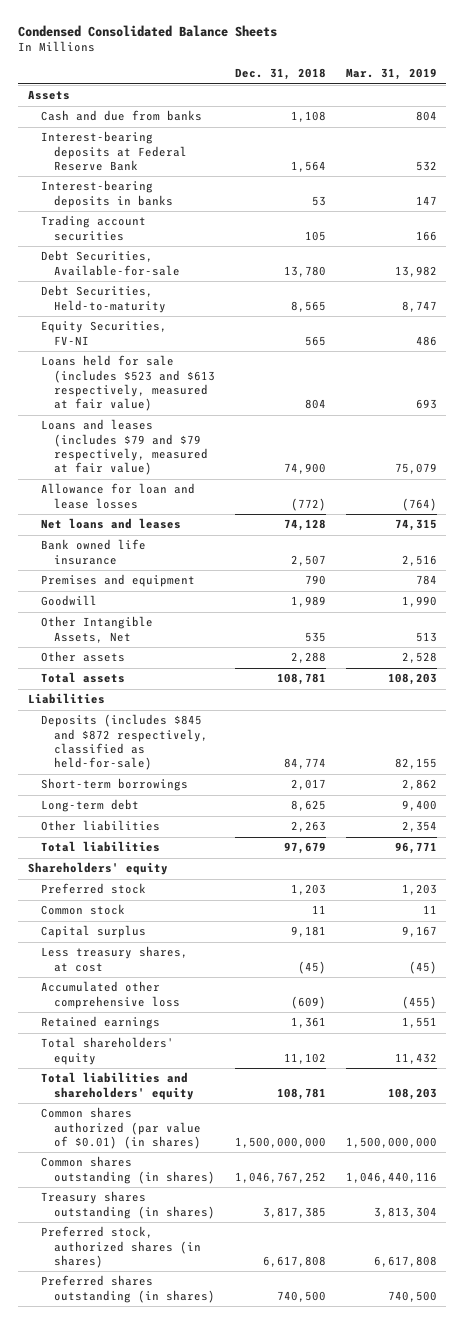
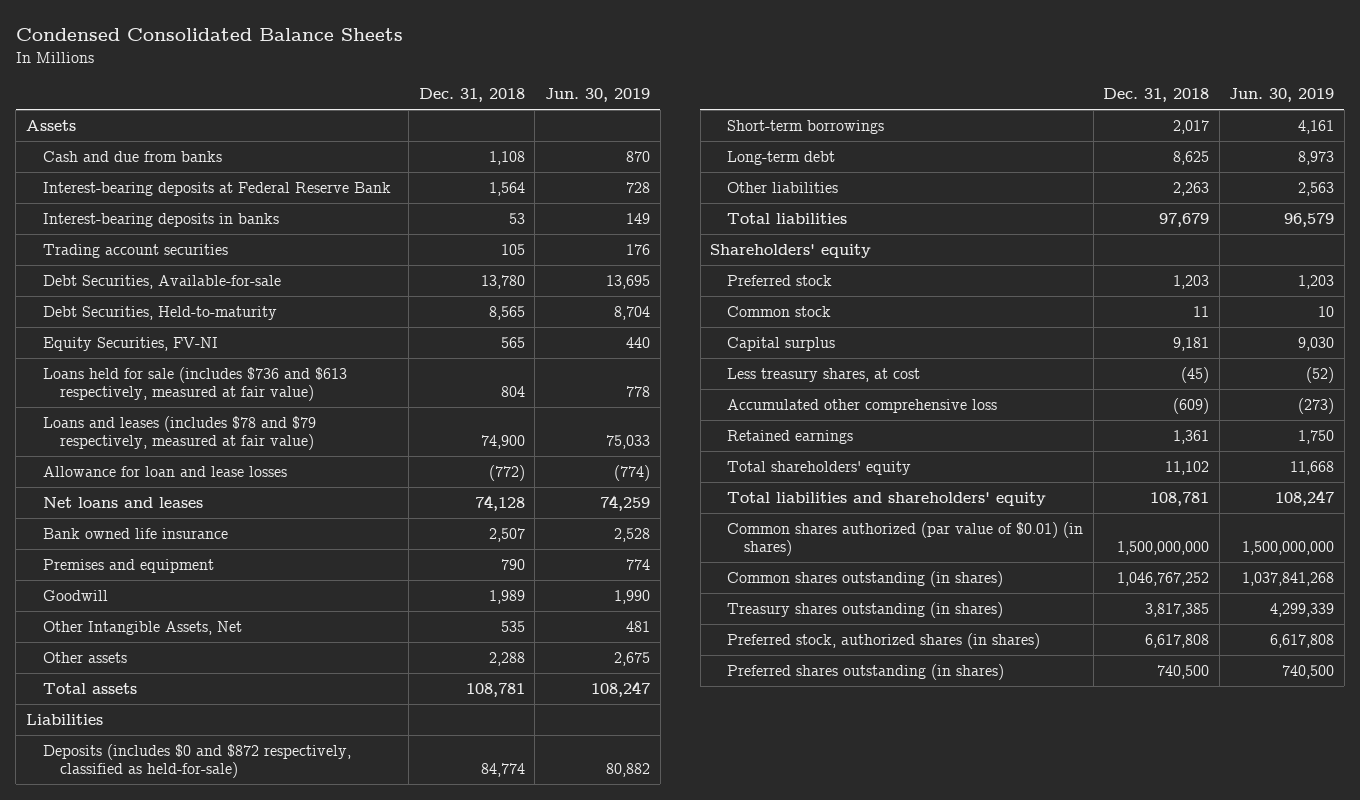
- | Dec. 31, 2018 | Mar. 31, 2019
+ | Dec. 31, 2018 | Jun. 30, 2019
- Loans held for sale (includes $523 and $613 respectively, measured at fair value) | 804 | 693
- Loans and leases (includes $79 and $79 respectively, measured at fair value) | 74,900 | 75,079
+ Loans held for sale (includes $736 and $613 respectively, measured at fair value) | 804 | 778
+ Loans and leases (includes $78 and $79 respectively, measured at fair value) | 74,900 | 75,033
- Deposits (includes $845 and $872 respectively, classified as held-for-sale) | 84,774 | 82,155
+ Deposits (includes $0 and $872 respectively, classified as held-for-sale) | 84,774 | 80,882

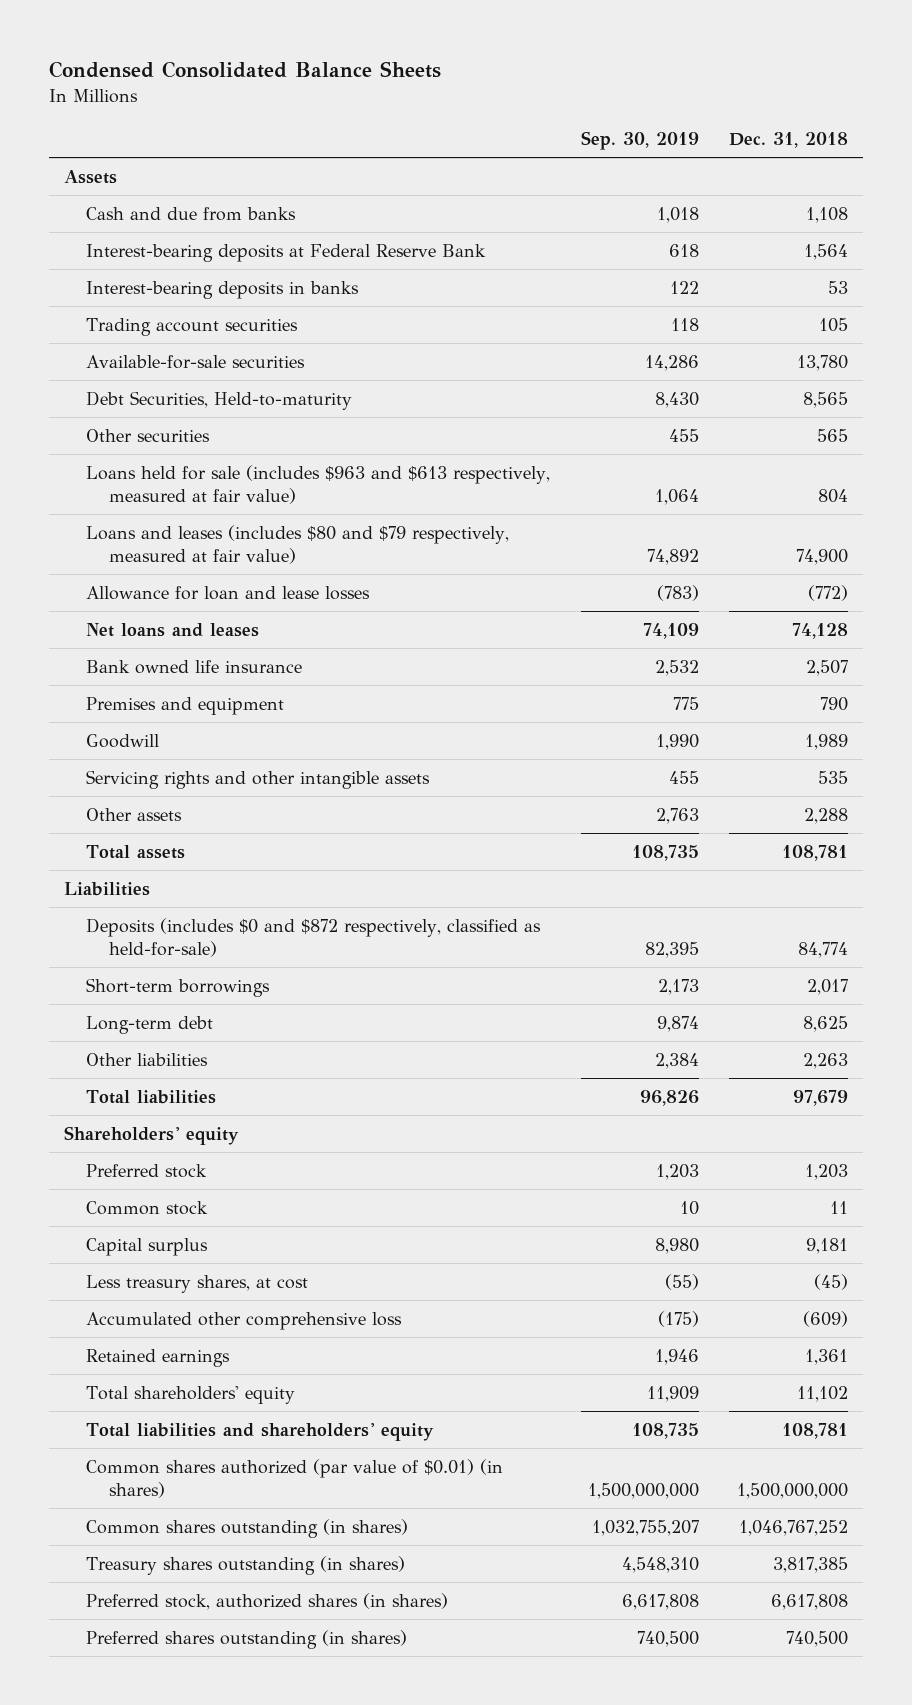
- | Dec. 31, 2018 | Jun. 30, 2019
+ | Sep. 30, 2019 | Dec. 31, 2018
- Debt Securities, Available-for-sale | 13,780 | 13,695
+ Available-for-sale securities | 14,286 | 13,780
- Equity Securities, FV-NI | 565 | 440
- Loans held for sale (includes $736 and $613 respectively, measured at fair value) | 804 | 778
- Loans and leases (includes $78 and $79 respectively, measured at fair value) | 74,900 | 75,033
+ Other securities | 455 | 565
+ Loans held for sale (includes $963 and $613 respectively, measured at fair value) | 1,064 | 804
+ Loans and leases (includes $80 and $79 respectively, measured at fair value) | 74,892 | 74,900
- Other Intangible Assets, Net | 535 | 481
+ Servicing rights and other intangible assets | 455 | 535

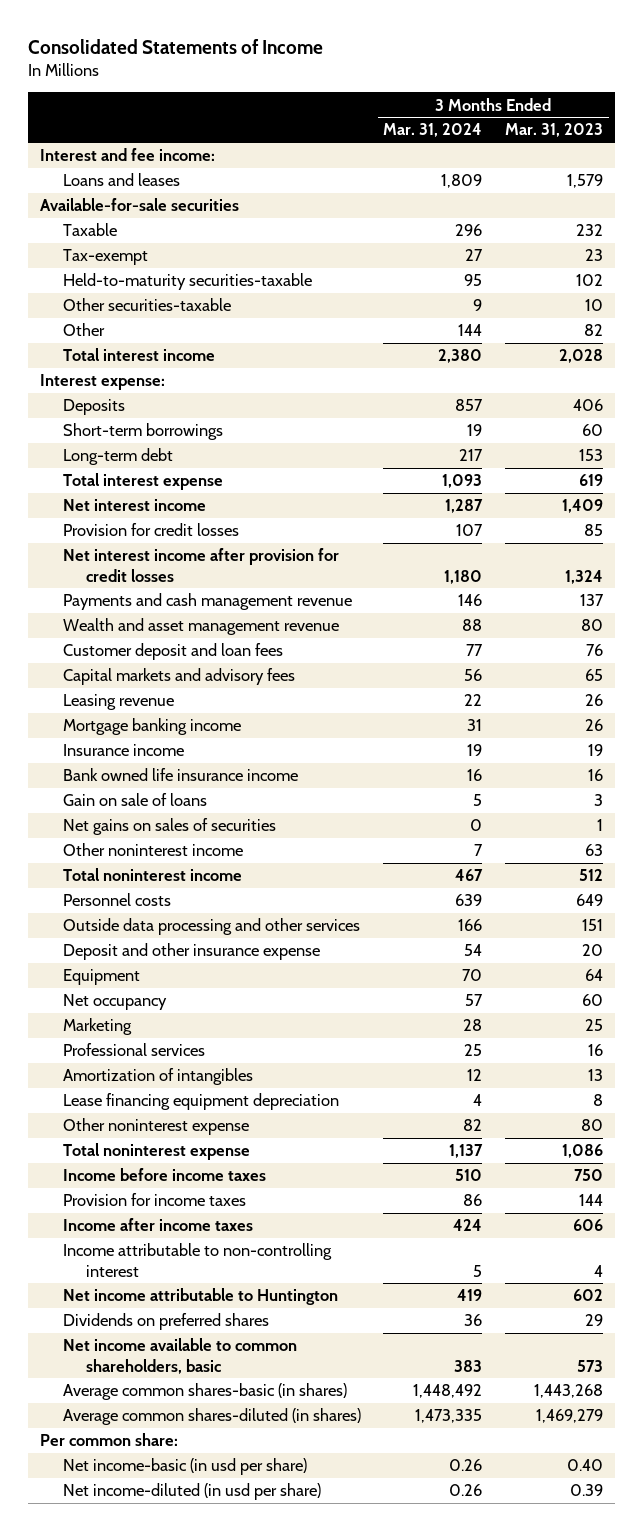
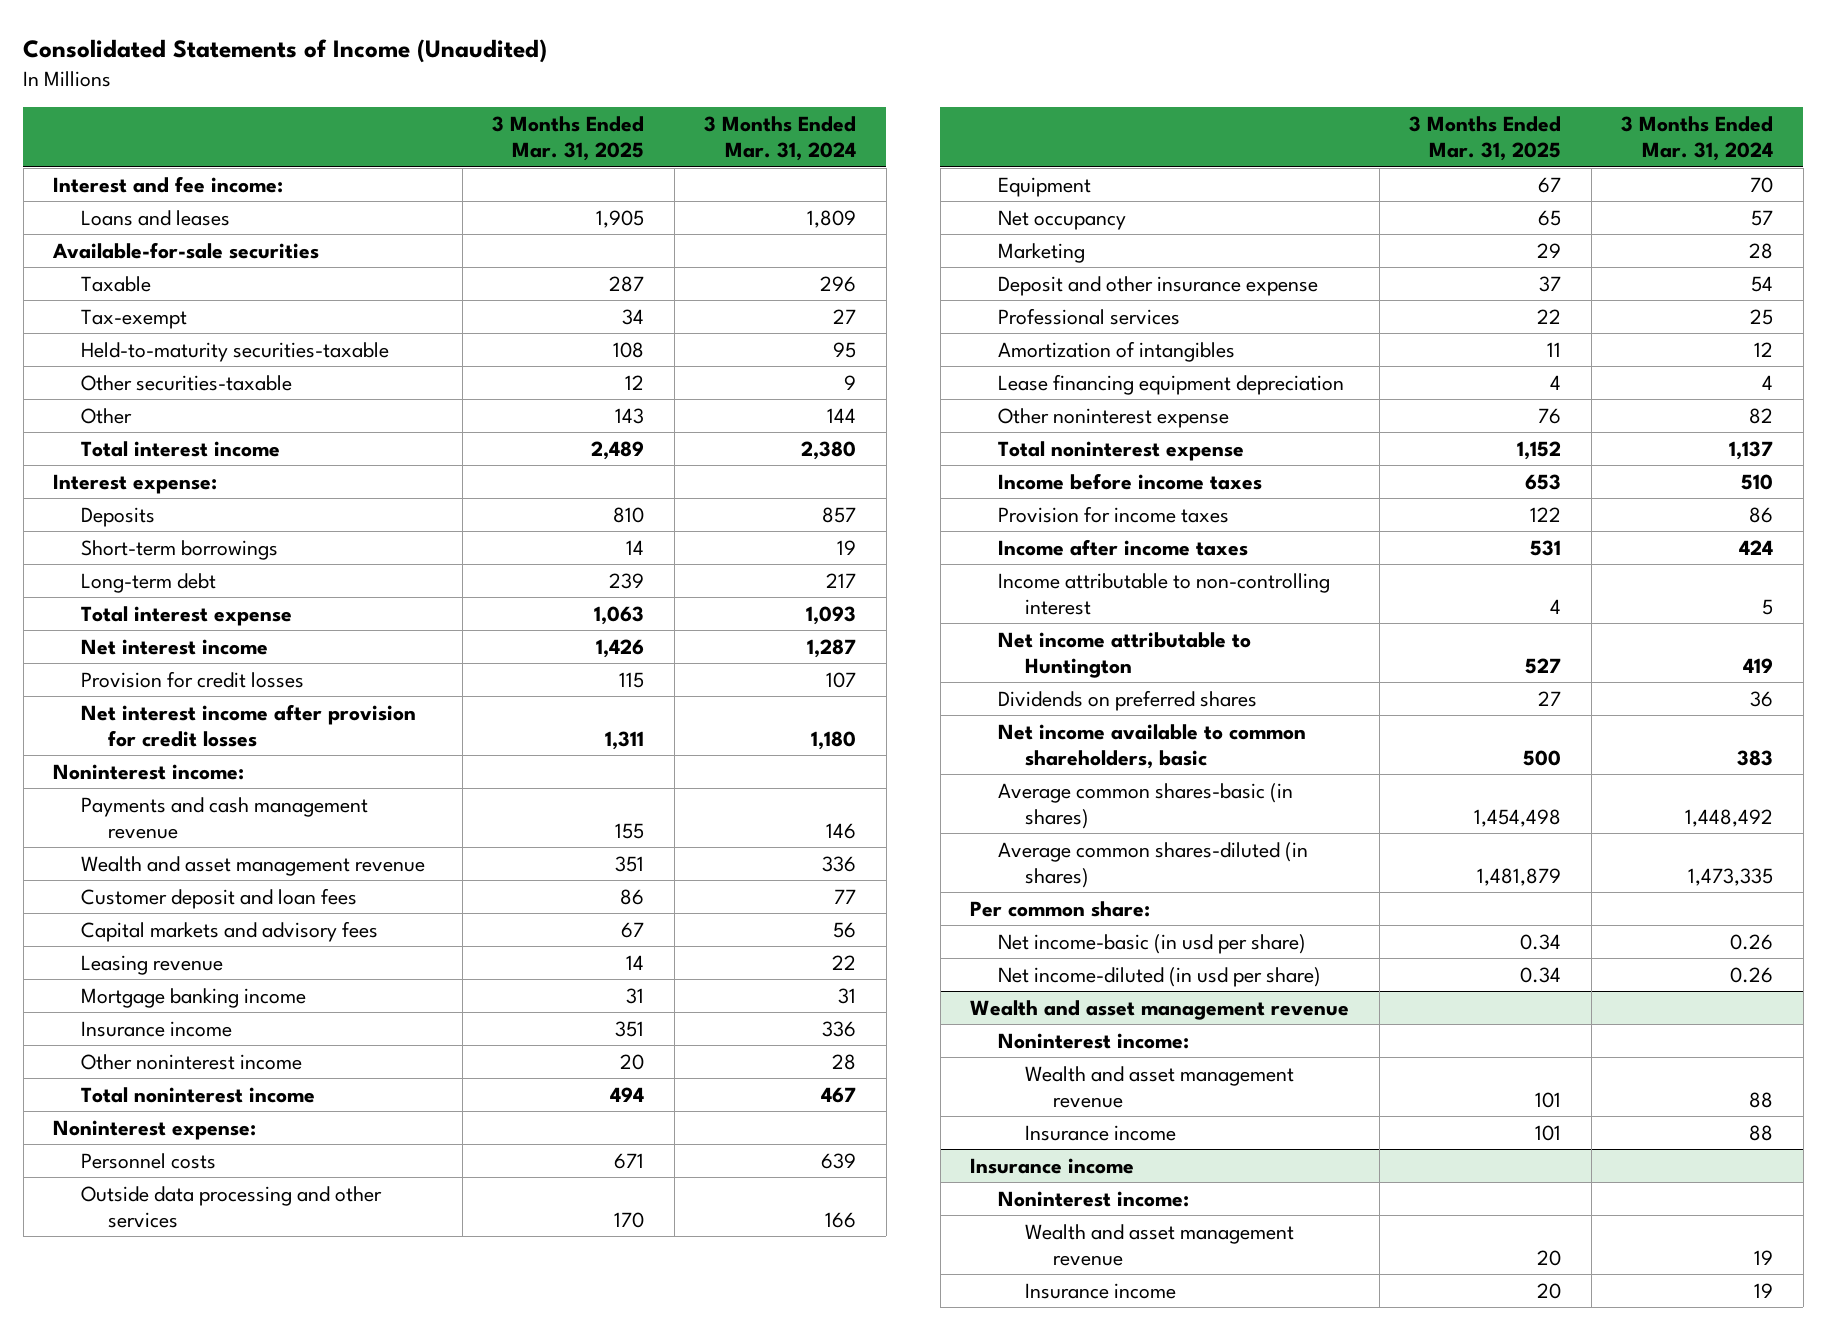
- Consolidated Statements of Income
+ Consolidated Statements of Income (Unaudited)
- | 3 Months Ended Mar. 31, 2024 | 3 Months Ended Mar. 31, 2023
+ | 3 Months Ended Mar. 31, 2025 | 3 Months Ended Mar. 31, 2024
+ Noninterest income:
- Wealth and asset management revenue | 88 | 80
+ Wealth and asset management revenue | 351 | 336
- Insurance income | 19 | 19
- Bank owned life insurance income | 16 | 16
- Gain on sale of loans | 5 | 3
- Net gains on sales of securities | 0 | 1
- Other noninterest income | 7 | 63
+ Insurance income | 351 | 336
+ Other noninterest income | 20 | 28
+ Noninterest expense:
moved down: Deposit and other insurance expense | 37 | 54
+ Wealth and asset management revenue
+ Noninterest income:
+ Wealth and asset management revenue | 101 | 88
+ Insurance income | 101 | 88
+ Insurance income
+ Noninterest income:
+ Wealth and asset management revenue | 20 | 19
+ Insurance income | 20 | 19

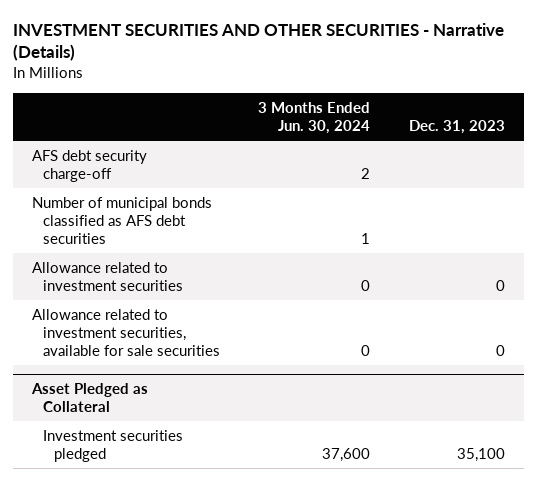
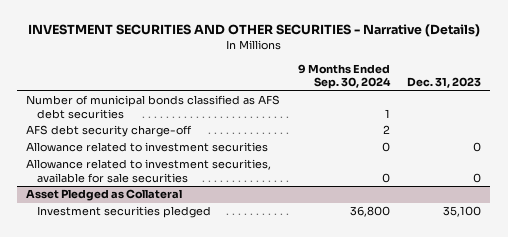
- | 3 Months Ended Jun. 30, 2024 | Dec. 31, 2023
+ | 9 Months Ended Sep. 30, 2024 | Dec. 31, 2023
moved down: AFS debt security charge-off | 2 |

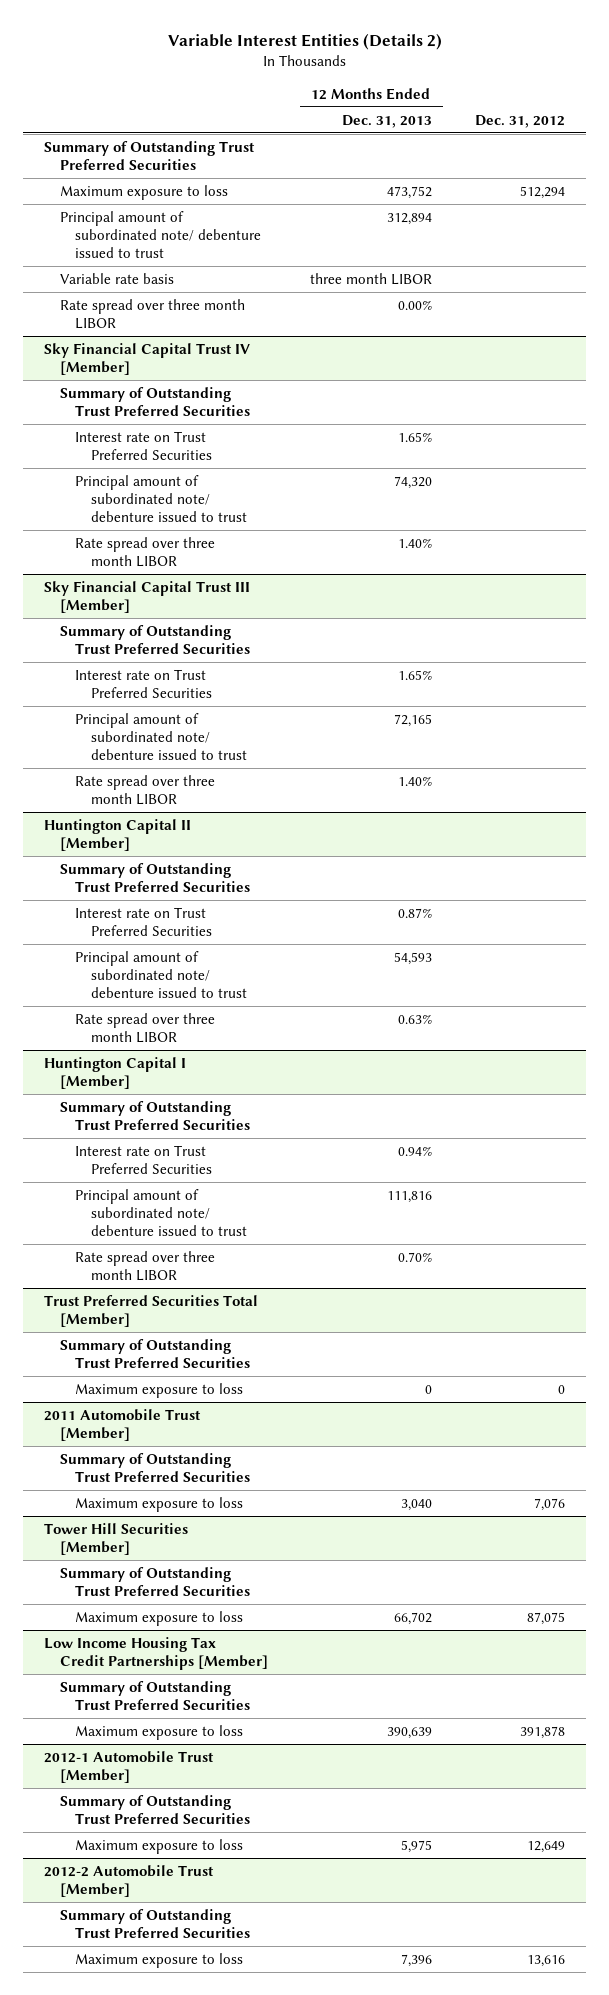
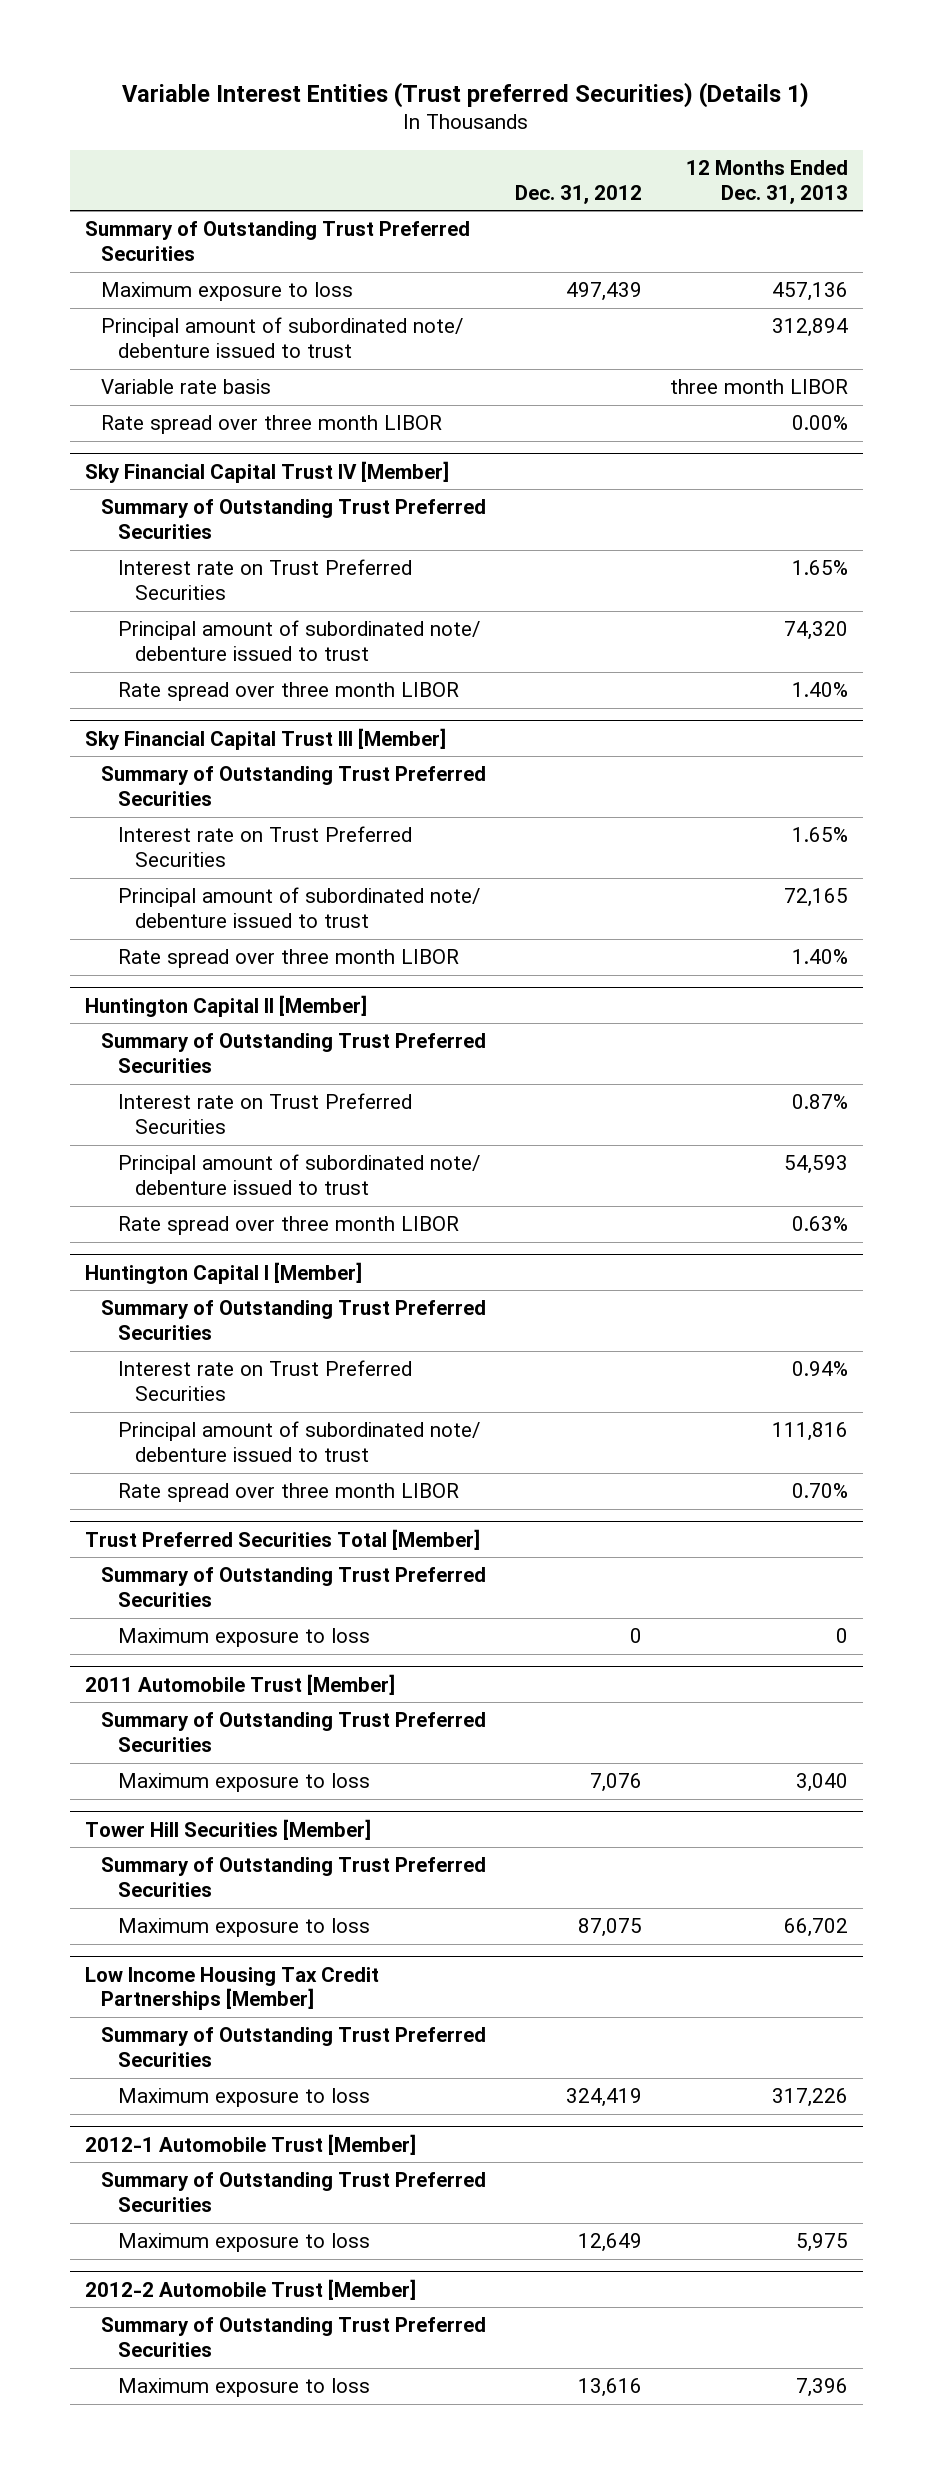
- Variable Interest Entities (Details 2)
+ Variable Interest Entities (Trust preferred Securities) (Details 1)
- | 12 Months Ended Dec. 31, 2013 | Dec. 31, 2012
+ | Dec. 31, 2012 | 12 Months Ended Dec. 31, 2013
- Maximum exposure to loss | 473,752 | 512,294
+ Maximum exposure to loss | 497,439 | 457,136
@ Low Income Housing Tax Credit Partnerships [Member]
- Maximum exposure to loss | 390,639 | 391,878
+ Maximum exposure to loss | 324,419 | 317,226

